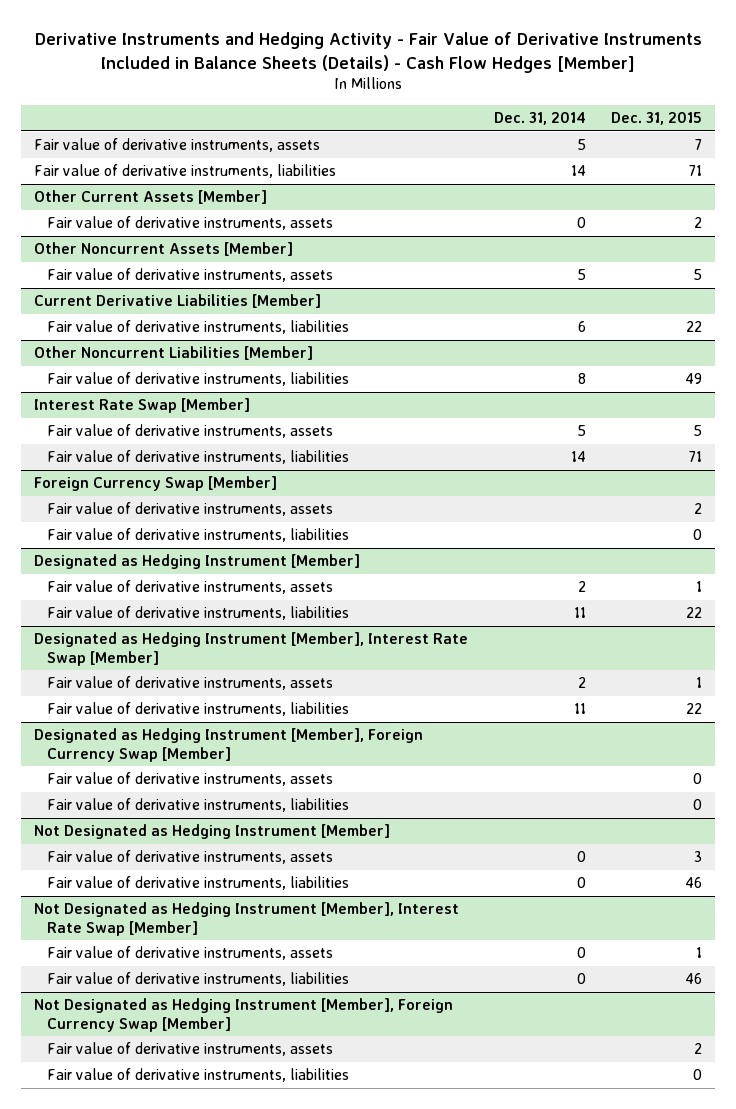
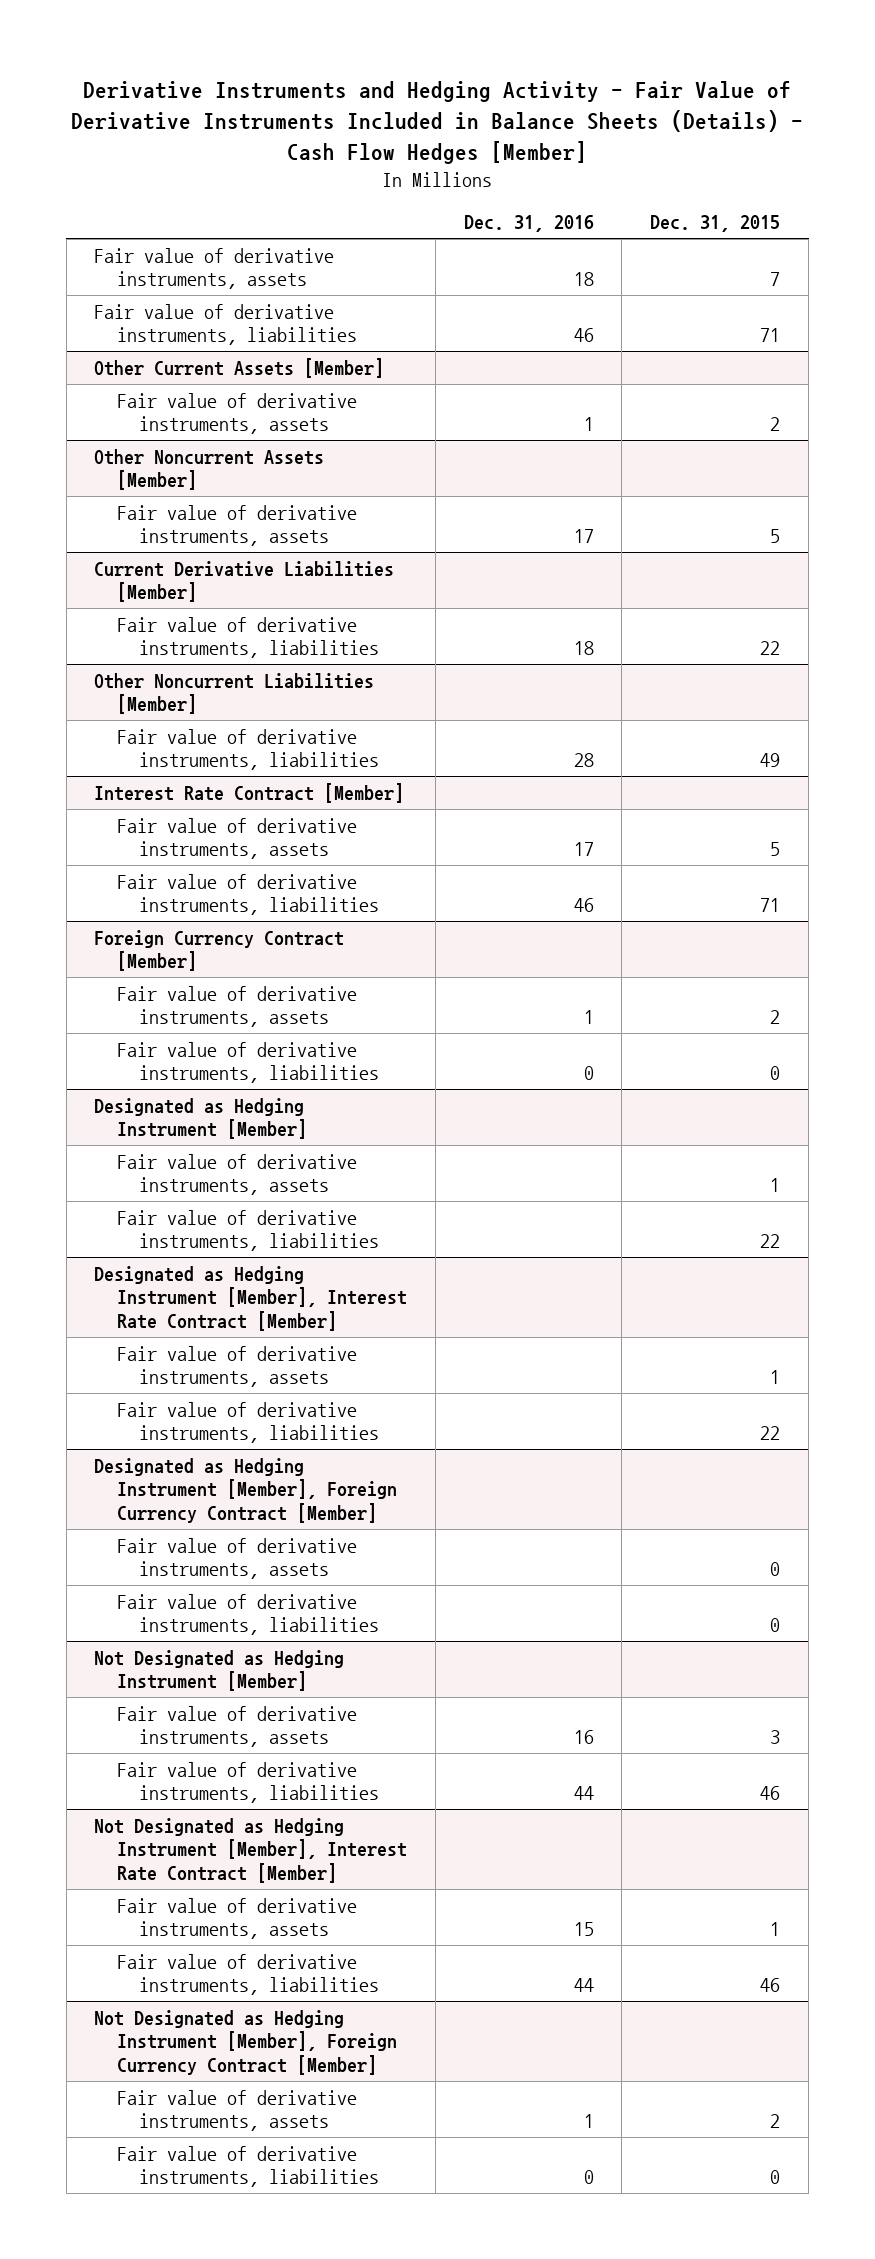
- | Dec. 31, 2014 | Dec. 31, 2015
+ | Dec. 31, 2016 | Dec. 31, 2015
- Interest Rate Swap [Member]
+ Interest Rate Contract [Member]
- Foreign Currency Swap [Member]
+ Foreign Currency Contract [Member]
- Designated as Hedging Instrument [Member], Interest Rate Swap [Member]
+ Designated as Hedging Instrument [Member], Interest Rate Contract [Member]
- Designated as Hedging Instrument [Member], Foreign Currency Swap [Member]
+ Designated as Hedging Instrument [Member], Foreign Currency Contract [Member]
- Not Designated as Hedging Instrument [Member], Interest Rate Swap [Member]
+ Not Designated as Hedging Instrument [Member], Interest Rate Contract [Member]
- Not Designated as Hedging Instrument [Member], Foreign Currency Swap [Member]
+ Not Designated as Hedging Instrument [Member], Foreign Currency Contract [Member]

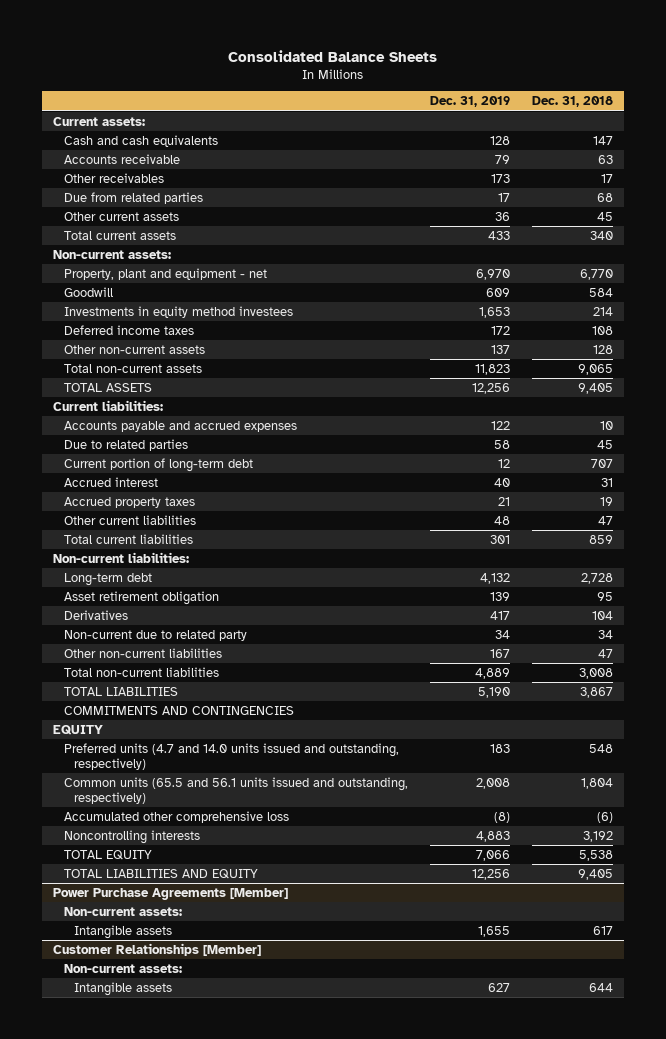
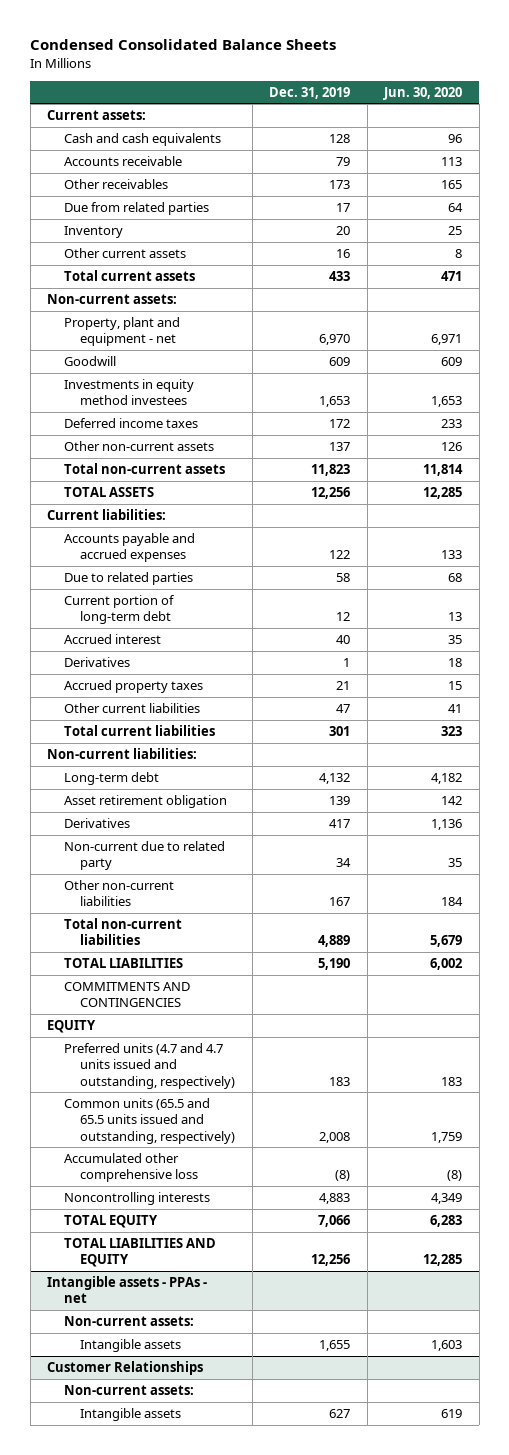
- Consolidated Balance Sheets
+ Condensed Consolidated Balance Sheets
- | Dec. 31, 2019 | Dec. 31, 2018
+ | Dec. 31, 2019 | Jun. 30, 2020
- Other current assets | 36 | 45
+ Inventory | 20 | 25
+ Other current assets | 16 | 8
+ Derivatives | 1 | 18
- Other current liabilities | 48 | 47
+ Other current liabilities | 47 | 41
- Preferred units (4.7 and 14.0 units issued and outstanding, respectively) | 183 | 548
- Common units (65.5 and 56.1 units issued and outstanding, respectively) | 2,008 | 1,804
+ Preferred units (4.7 and 4.7 units issued and outstanding, respectively) | 183 | 183
+ Common units (65.5 and 65.5 units issued and outstanding, respectively) | 2,008 | 1,759
- Power Purchase Agreements [Member]
+ Intangible assets - PPAs - net
- Customer Relationships [Member]
+ Customer Relationships

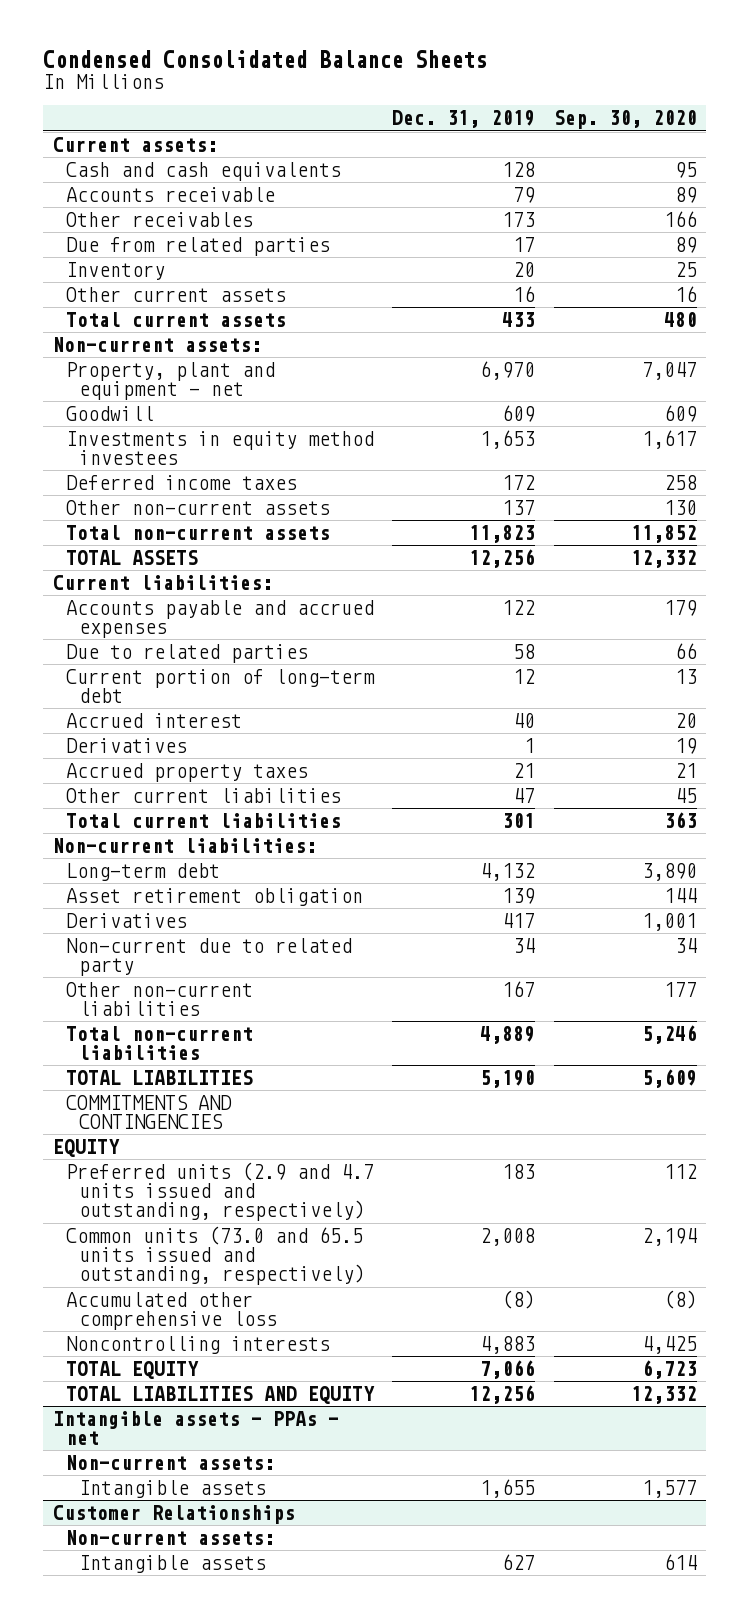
- | Dec. 31, 2019 | Jun. 30, 2020
+ | Dec. 31, 2019 | Sep. 30, 2020
- Preferred units (4.7 and 4.7 units issued and outstanding, respectively) | 183 | 183
- Common units (65.5 and 65.5 units issued and outstanding, respectively) | 2,008 | 1,759
+ Preferred units (2.9 and 4.7 units issued and outstanding, respectively) | 183 | 112
+ Common units (73.0 and 65.5 units issued and outstanding, respectively) | 2,008 | 2,194

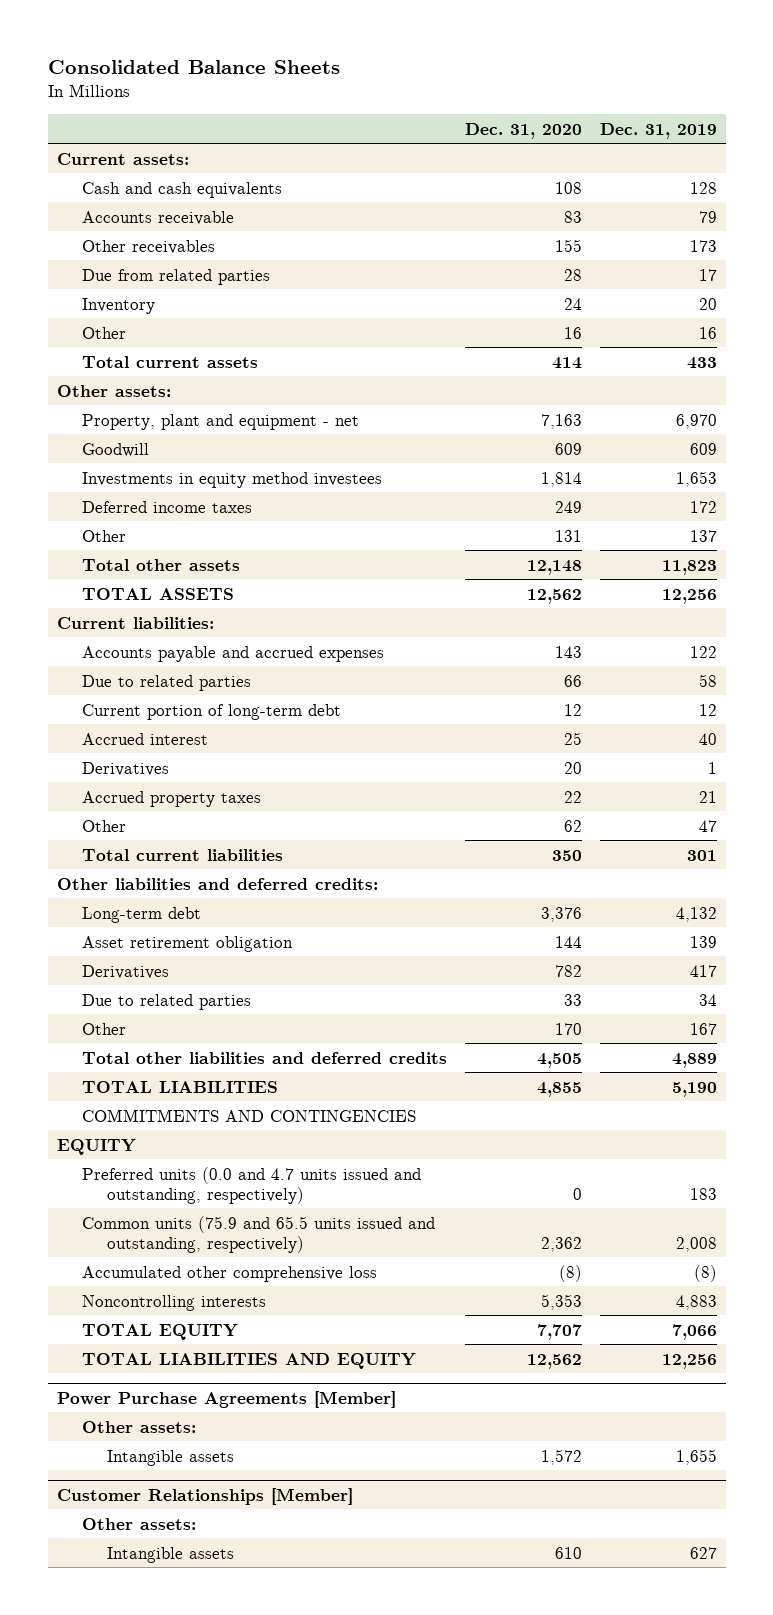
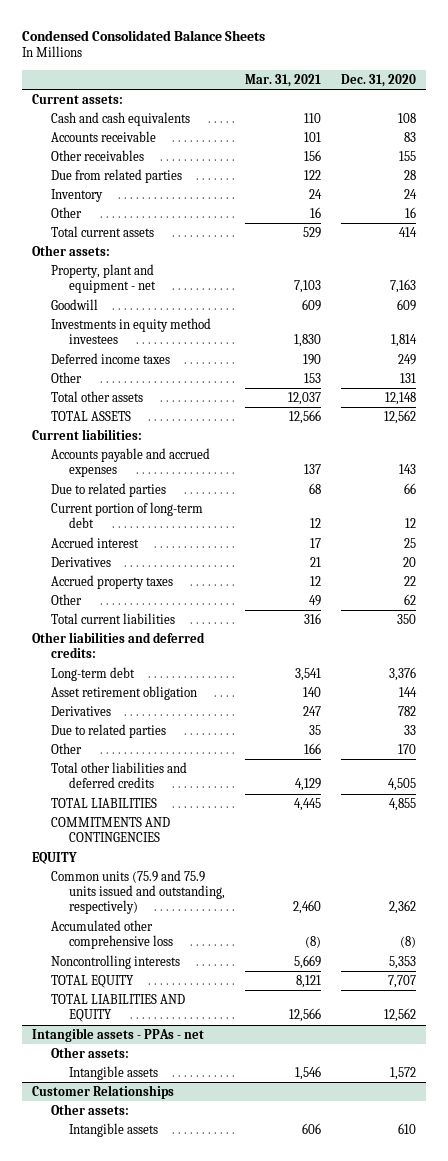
- Consolidated Balance Sheets
+ Condensed Consolidated Balance Sheets
- | Dec. 31, 2020 | Dec. 31, 2019
+ | Mar. 31, 2021 | Dec. 31, 2020
- Preferred units (0.0 and 4.7 units issued and outstanding, respectively) | 0 | 183
- Common units (75.9 and 65.5 units issued and outstanding, respectively) | 2,362 | 2,008
+ Common units (75.9 and 75.9 units issued and outstanding, respectively) | 2,460 | 2,362
- Power Purchase Agreements [Member]
+ Intangible assets - PPAs - net
- Customer Relationships [Member]
+ Customer Relationships

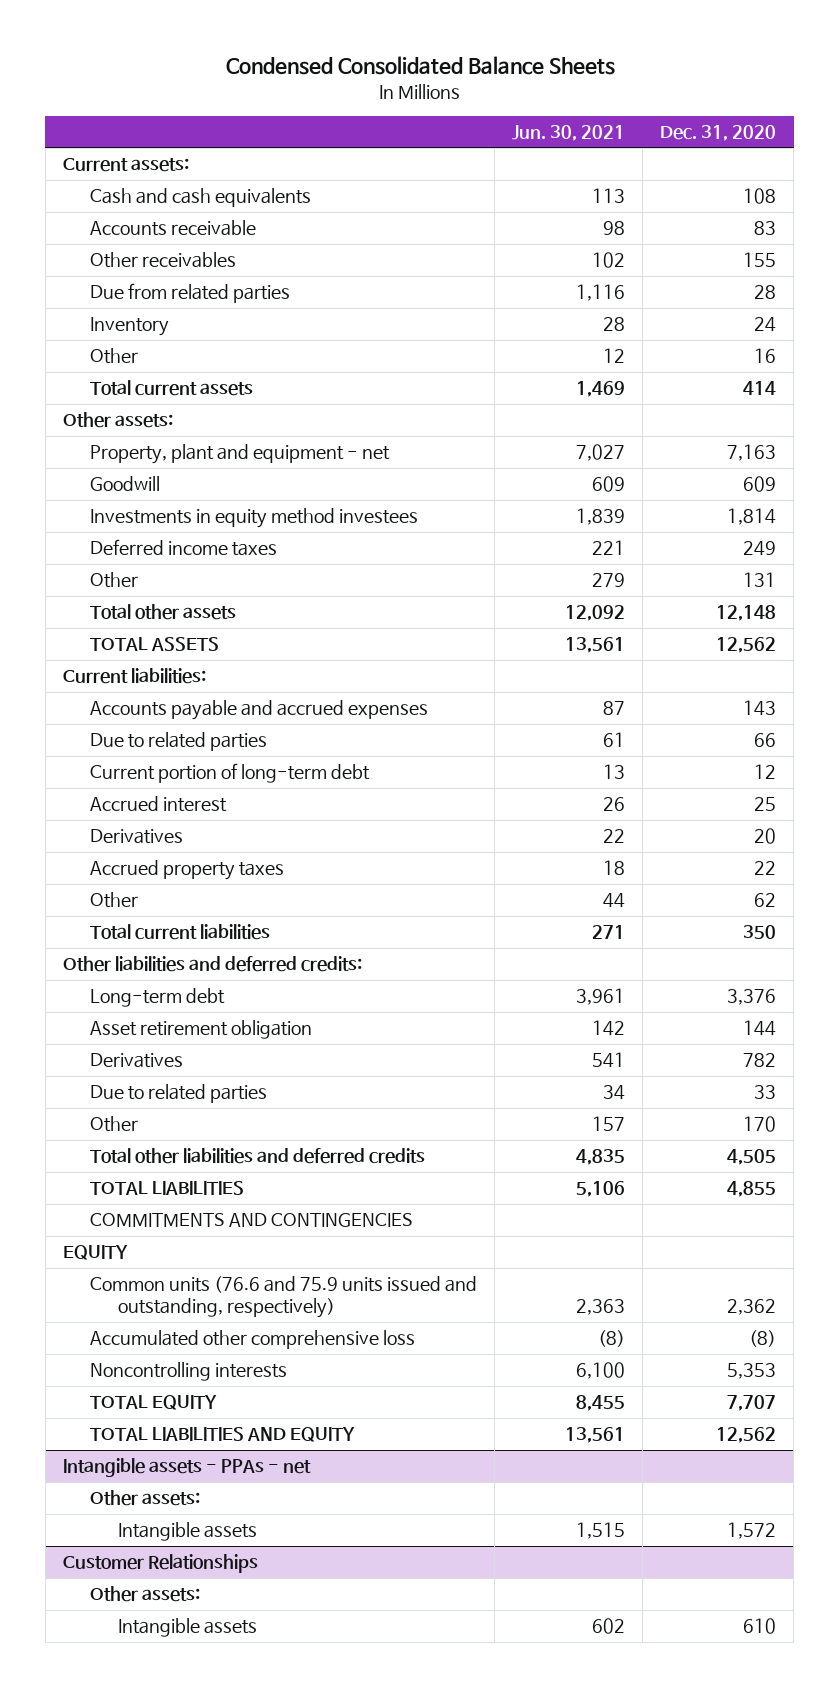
- | Mar. 31, 2021 | Dec. 31, 2020
+ | Jun. 30, 2021 | Dec. 31, 2020
- Common units (75.9 and 75.9 units issued and outstanding, respectively) | 2,460 | 2,362
+ Common units (76.6 and 75.9 units issued and outstanding, respectively) | 2,363 | 2,362

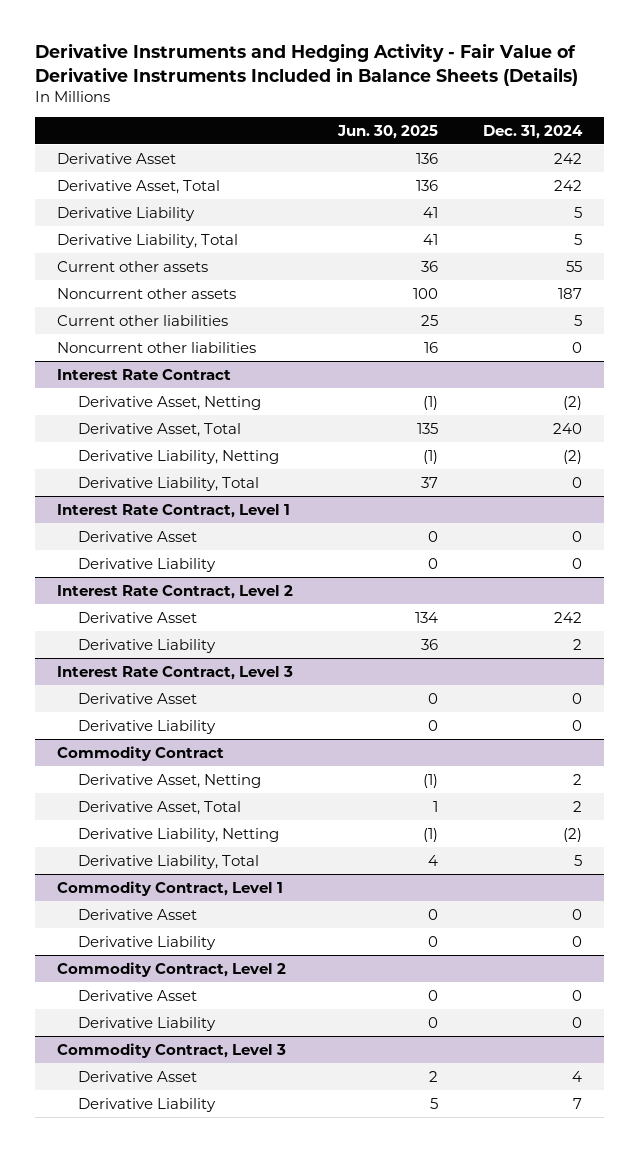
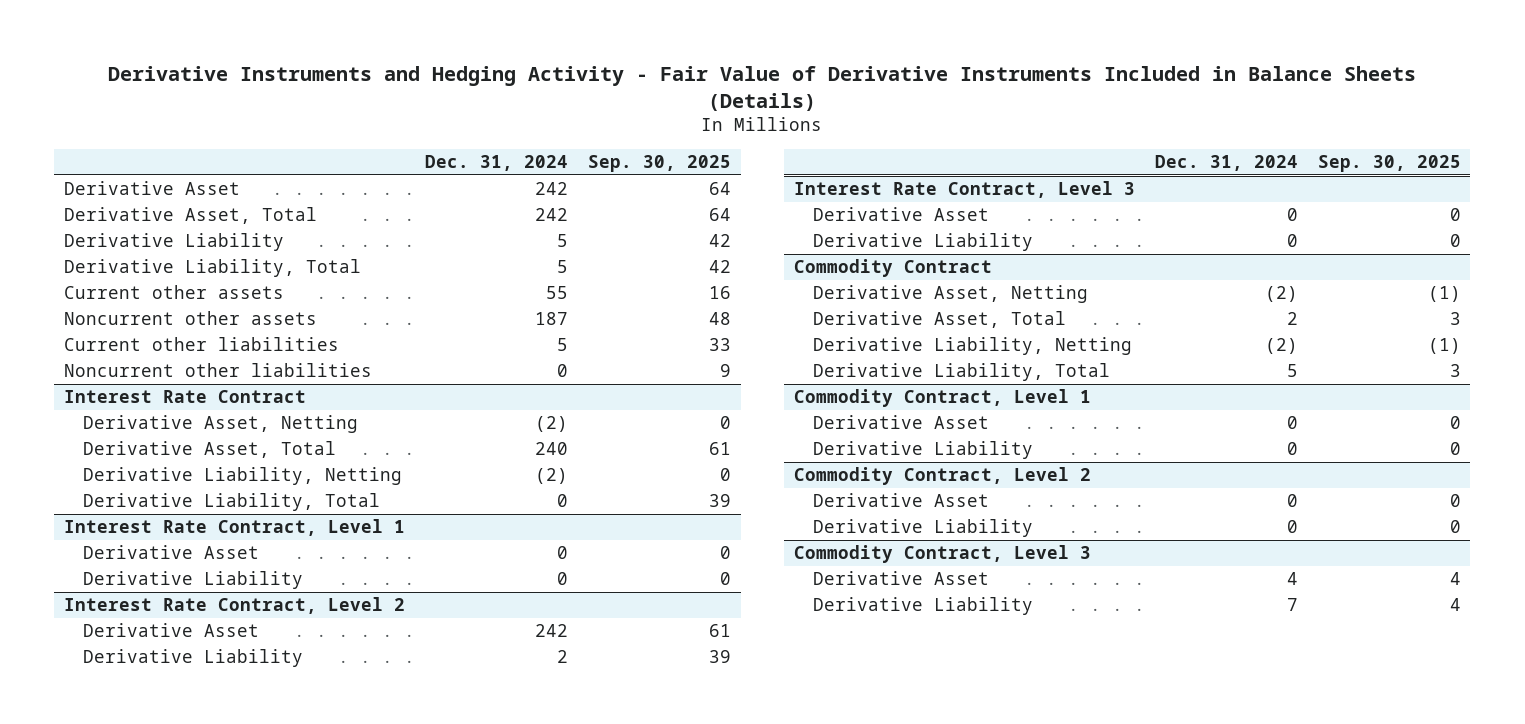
- | Jun. 30, 2025 | Dec. 31, 2024
+ | Dec. 31, 2024 | Sep. 30, 2025
@ Commodity Contract
- Derivative Asset, Netting | (1) | 2
+ Derivative Asset, Netting | (2) | (1)

